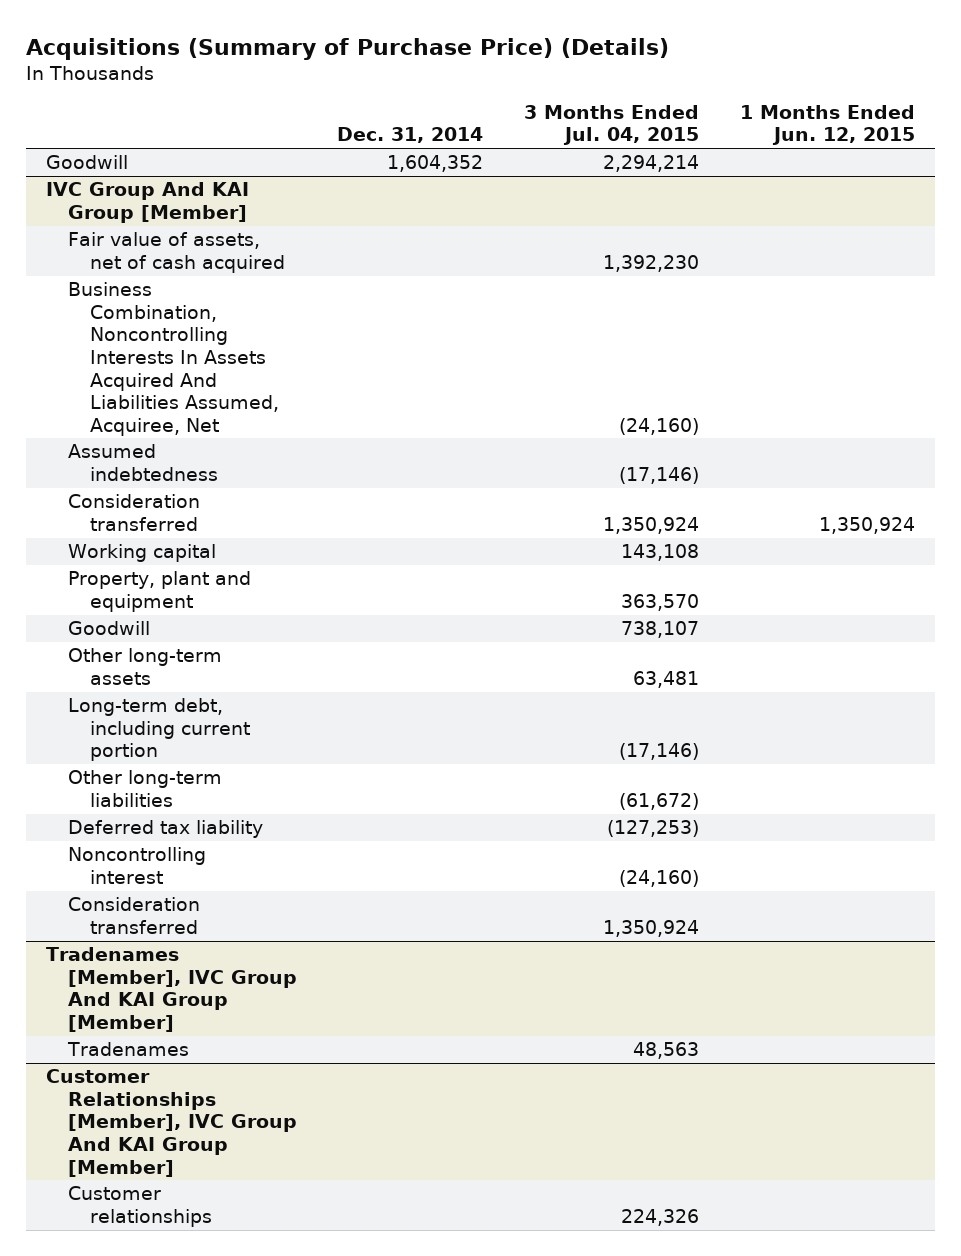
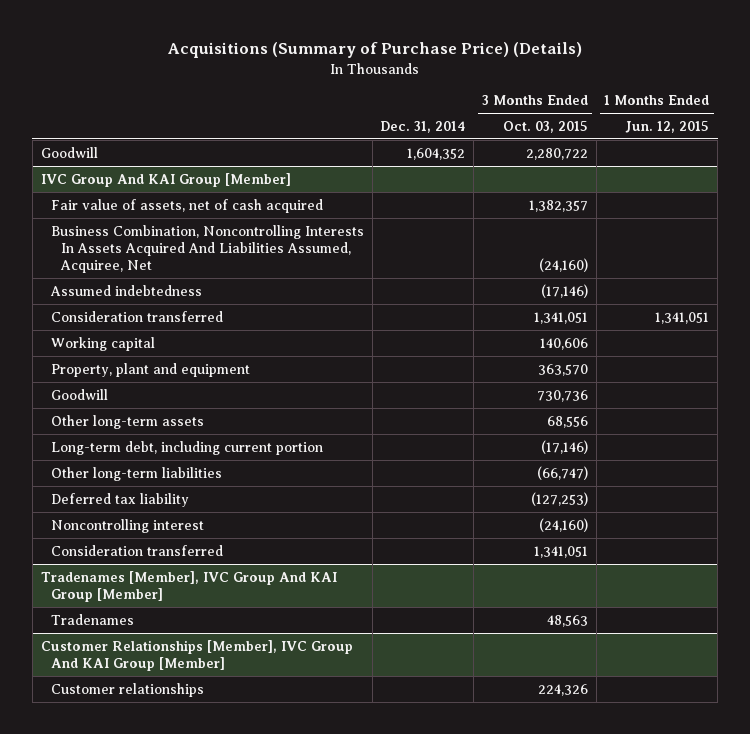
- | Dec. 31, 2014 | 3 Months Ended Jul. 04, 2015 | 1 Months Ended Jun. 12, 2015
+ | Dec. 31, 2014 | 3 Months Ended Oct. 03, 2015 | 1 Months Ended Jun. 12, 2015
@ IVC Group And KAI Group [Member]
- Consideration transferred | | 1,350,924 | 1,350,924
+ Consideration transferred | | 1,341,051 | 1,341,051

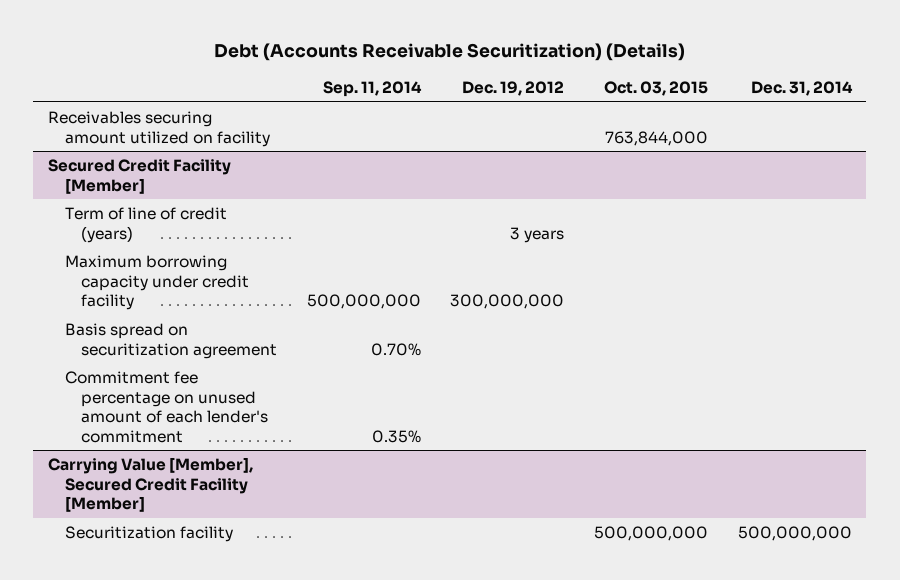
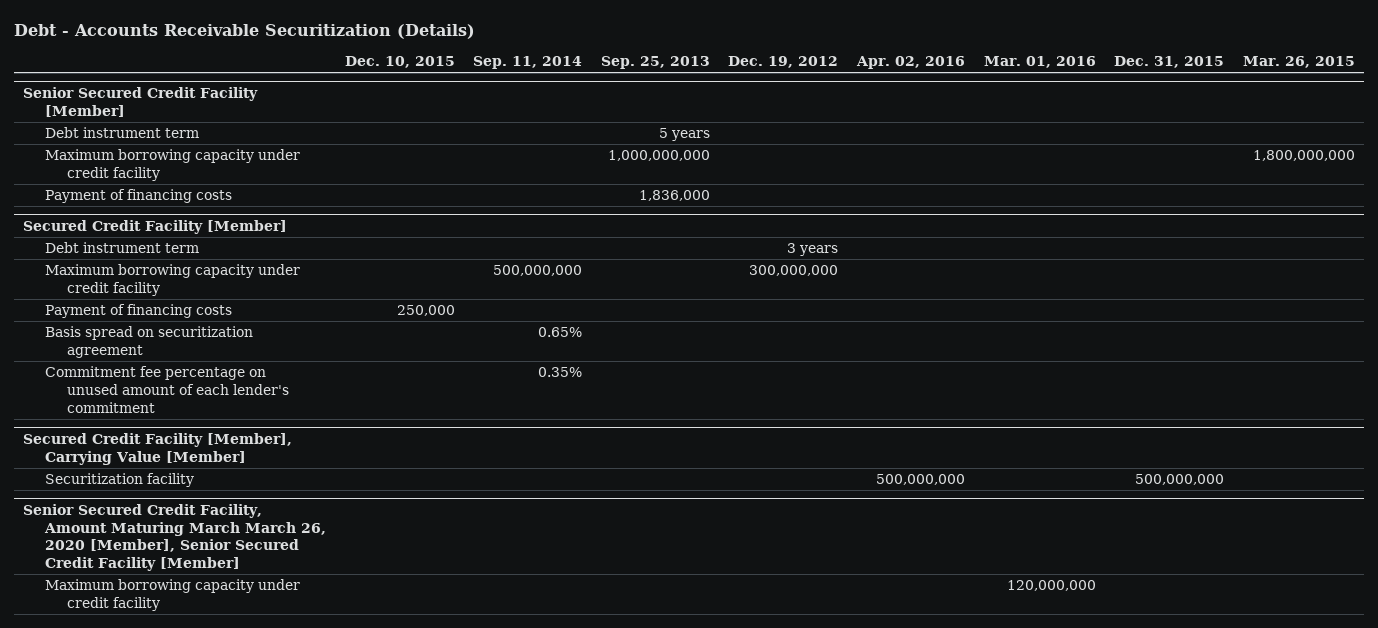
- Debt (Accounts Receivable Securitization) (Details)
+ Debt - Accounts Receivable Securitization (Details)
- | Sep. 11, 2014 | Dec. 19, 2012 | Oct. 03, 2015 | Dec. 31, 2014
+ | Dec. 10, 2015 | Sep. 11, 2014 | Sep. 25, 2013 | Dec. 19, 2012 | Apr. 02, 2016 | Mar. 01, 2016 | Dec. 31, 2015 | Mar. 26, 2015
- Receivables securing amount utilized on facility | | | 763,844,000 |
+ Senior Secured Credit Facility [Member]
+ Debt instrument term | | | 5 years | | | | |
+ Maximum borrowing capacity under credit facility | | | 1,000,000,000 | | | | | 1,800,000,000
+ Payment of financing costs | | | 1,836,000 | | | | |
@ Secured Credit Facility [Member]
- Term of line of credit (years) | | 3 years | |
+ Debt instrument term | | | | 3 years | | | |
- Basis spread on securitization agreement | 0.70% | | |
+ Payment of financing costs | 250,000 | | | | | | |
+ Basis spread on securitization agreement | | 0.65% | | | | | |
- Carrying Value [Member], Secured Credit Facility [Member]
+ Secured Credit Facility [Member], Carrying Value [Member]
+ Senior Secured Credit Facility, Amount Maturing March March 26, 2020 [Member], Senior Secured Credit Facility [Member]
+ Maximum borrowing capacity under credit facility | | | | | | 120,000,000 | |

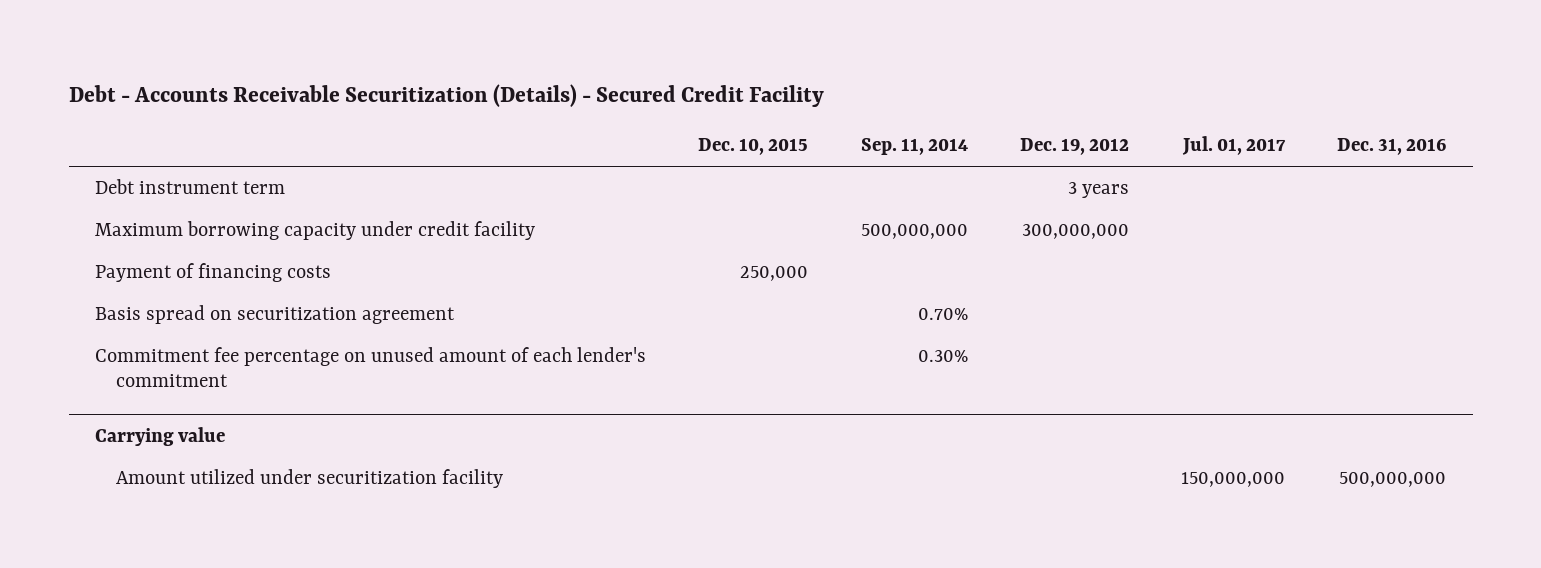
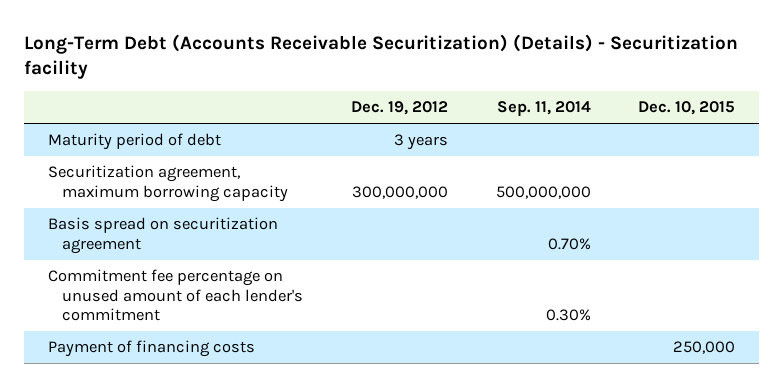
- Debt - Accounts Receivable Securitization (Details) - Secured Credit Facility
+ Long-Term Debt (Accounts Receivable Securitization) (Details) - Securitization facility
- | Dec. 10, 2015 | Sep. 11, 2014 | Dec. 19, 2012 | Jul. 01, 2017 | Dec. 31, 2016
+ | Dec. 19, 2012 | Sep. 11, 2014 | Dec. 10, 2015
- Debt instrument term | | | 3 years | |
- Maximum borrowing capacity under credit facility | | 500,000,000 | 300,000,000 | |
+ Maturity period of debt | 3 years | |
+ Securitization agreement, maximum borrowing capacity | 300,000,000 | 500,000,000 |
- Carrying value
- Amount utilized under securitization facility | | | | 150,000,000 | 500,000,000
moved down: Payment of financing costs | | | 250,000

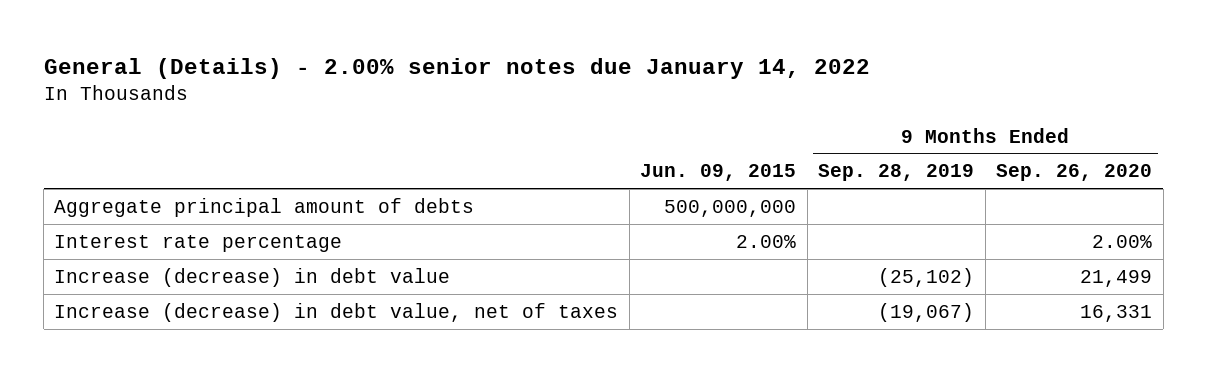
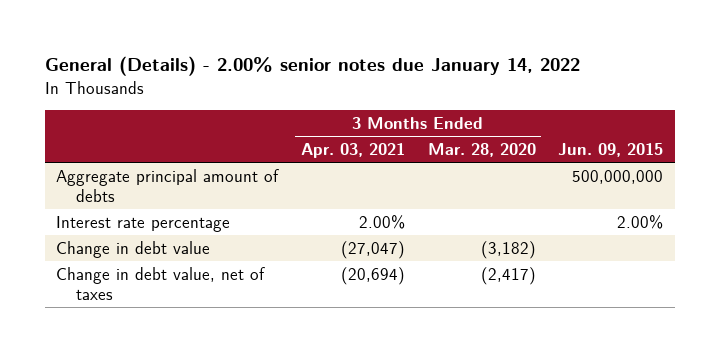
- | Jun. 09, 2015 | 9 Months Ended Sep. 28, 2019 | 9 Months Ended Sep. 26, 2020
+ | 3 Months Ended Apr. 03, 2021 | 3 Months Ended Mar. 28, 2020 | Jun. 09, 2015
- Increase (decrease) in debt value | | (25,102) | 21,499
- Increase (decrease) in debt value, net of taxes | | (19,067) | 16,331
+ Change in debt value | (27,047) | (3,182) |
+ Change in debt value, net of taxes | (20,694) | (2,417) |

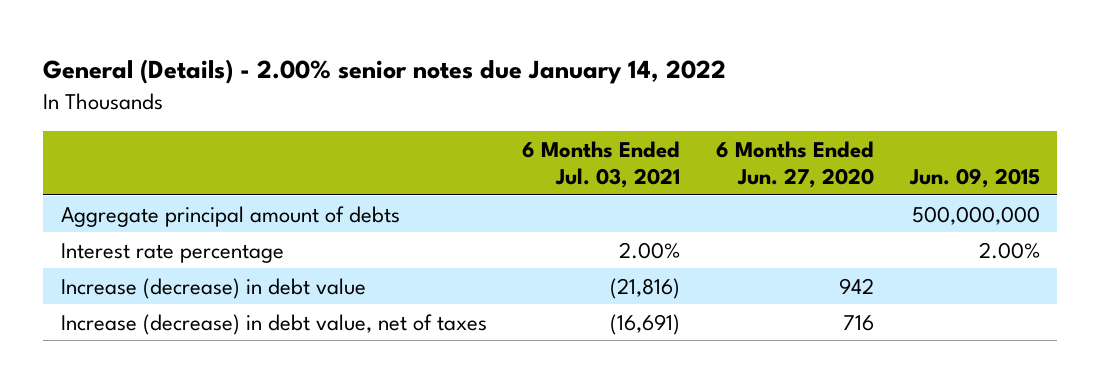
- | 3 Months Ended Apr. 03, 2021 | 3 Months Ended Mar. 28, 2020 | Jun. 09, 2015
+ | 6 Months Ended Jul. 03, 2021 | 6 Months Ended Jun. 27, 2020 | Jun. 09, 2015
- Change in debt value | (27,047) | (3,182) |
- Change in debt value, net of taxes | (20,694) | (2,417) |
+ Increase (decrease) in debt value | (21,816) | 942 |
+ Increase (decrease) in debt value, net of taxes | (16,691) | 716 |

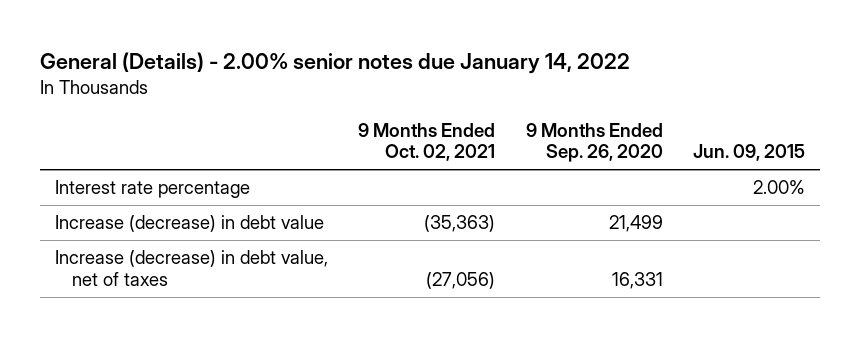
- | 6 Months Ended Jul. 03, 2021 | 6 Months Ended Jun. 27, 2020 | Jun. 09, 2015
+ | 9 Months Ended Oct. 02, 2021 | 9 Months Ended Sep. 26, 2020 | Jun. 09, 2015
- Aggregate principal amount of debts | | | 500,000,000

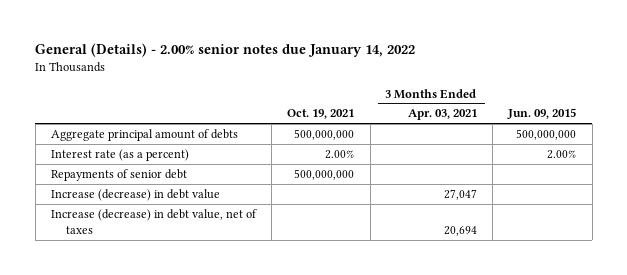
- | 9 Months Ended Oct. 02, 2021 | 9 Months Ended Sep. 26, 2020 | Jun. 09, 2015
+ | Oct. 19, 2021 | 3 Months Ended Apr. 03, 2021 | Jun. 09, 2015
- Interest rate percentage | | | 2.00%
+ Aggregate principal amount of debts | 500,000,000 | | 500,000,000
+ Interest rate (as a percent) | 2.00% | | 2.00%
+ Repayments of senior debt | 500,000,000 | |

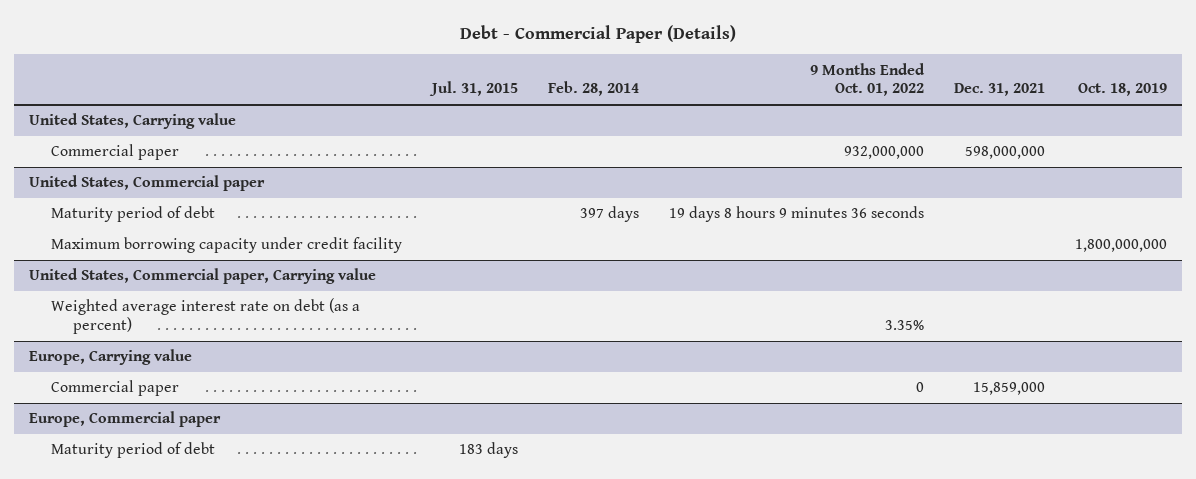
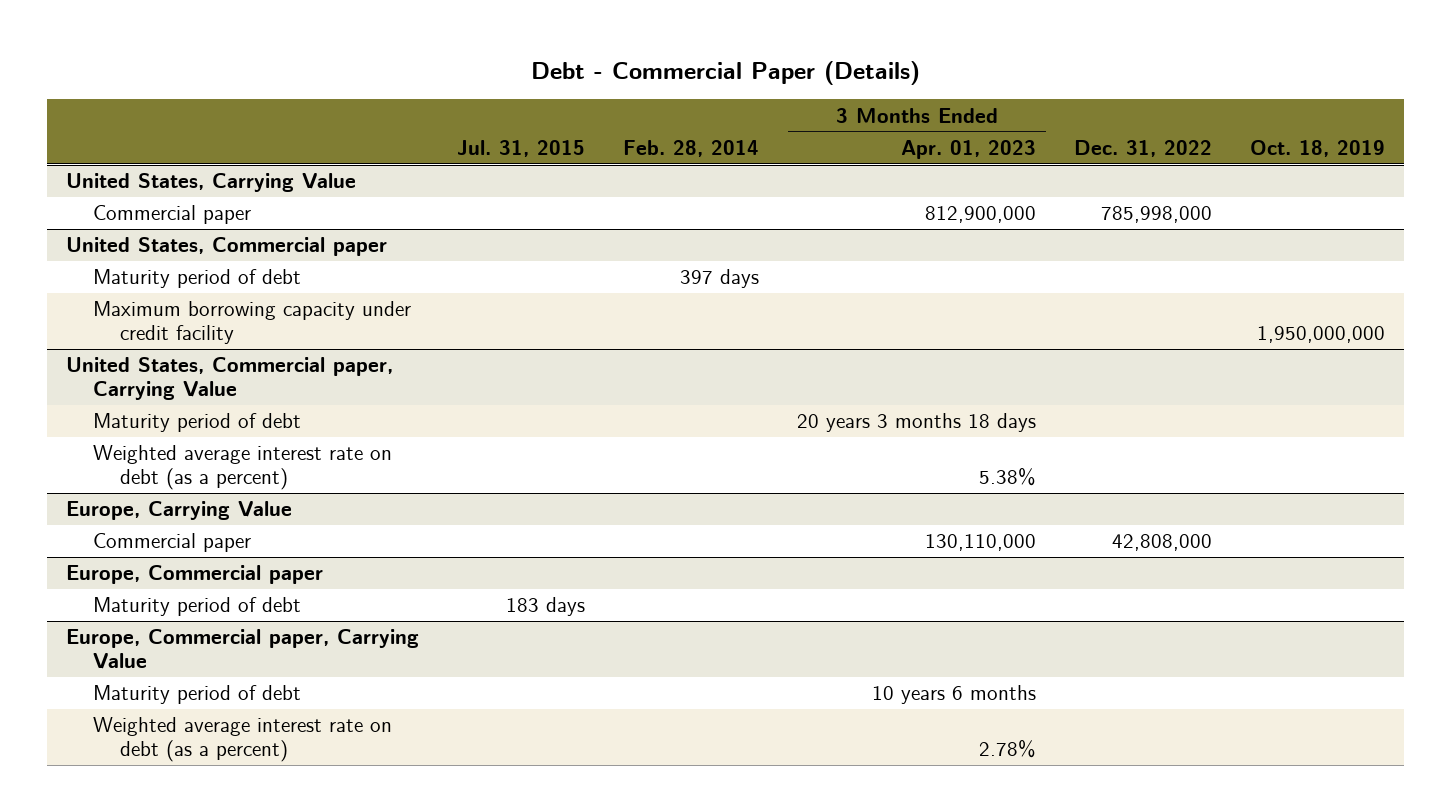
- | Jul. 31, 2015 | Feb. 28, 2014 | 9 Months Ended Oct. 01, 2022 | Dec. 31, 2021 | Oct. 18, 2019
+ | Jul. 31, 2015 | Feb. 28, 2014 | 3 Months Ended Apr. 01, 2023 | Dec. 31, 2022 | Oct. 18, 2019
- United States, Carrying value
+ United States, Carrying Value
@ United States, Commercial paper
- Maximum borrowing capacity under credit facility | | | | | 1,800,000,000
- United States, Commercial paper, Carrying value
@ United States, Commercial paper
+ Maximum borrowing capacity under credit facility | | | | | 1,950,000,000
+ United States, Commercial paper, Carrying Value
+ Maturity period of debt | | | 20 years 3 months 18 days | |
- Europe, Carrying value
+ Europe, Carrying Value
+ Europe, Commercial paper, Carrying Value
+ Maturity period of debt | | | 10 years 6 months | |
+ Weighted average interest rate on debt (as a percent) | | | 2.78% | |

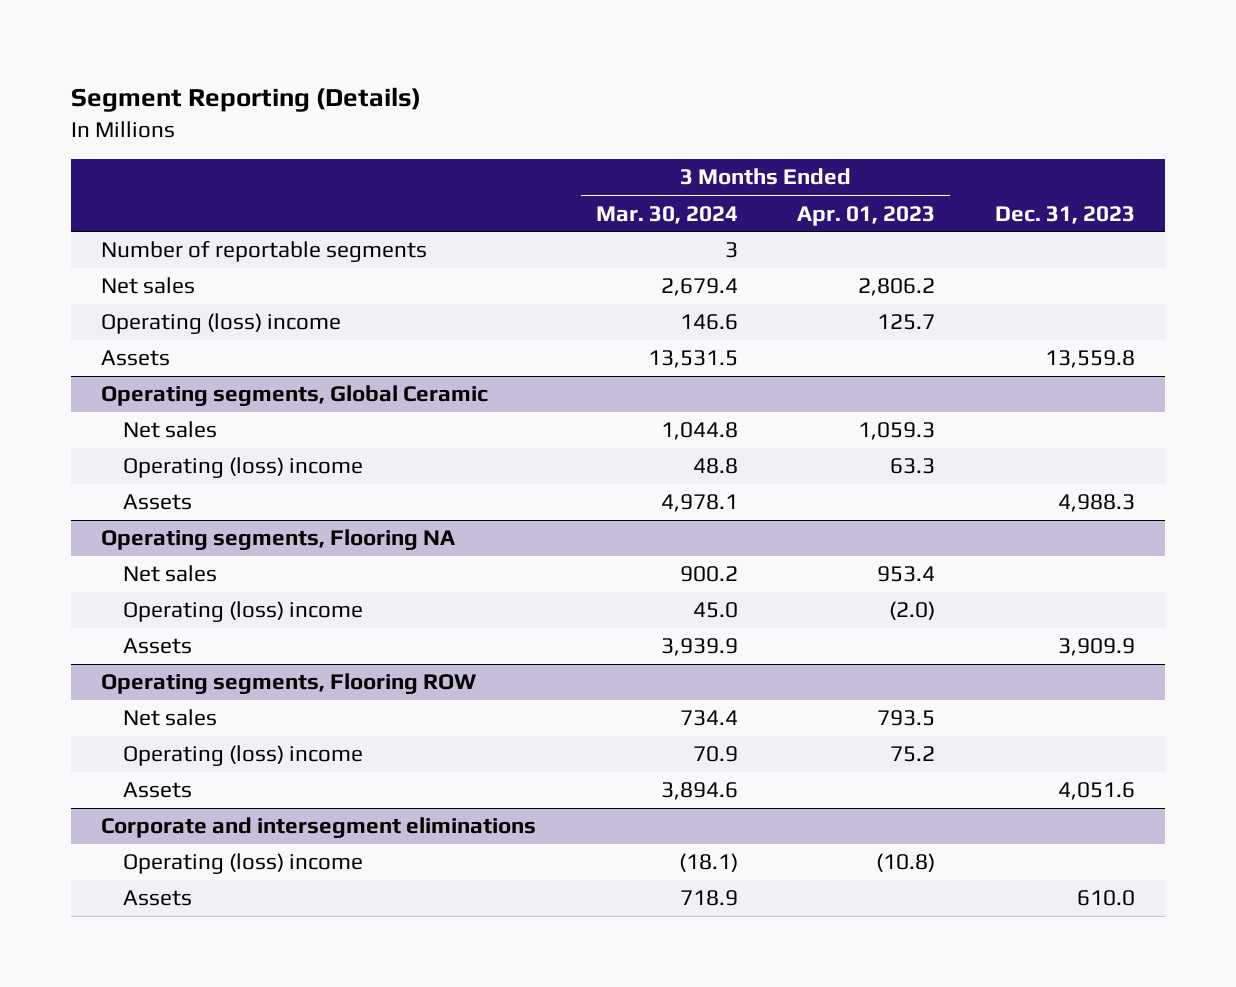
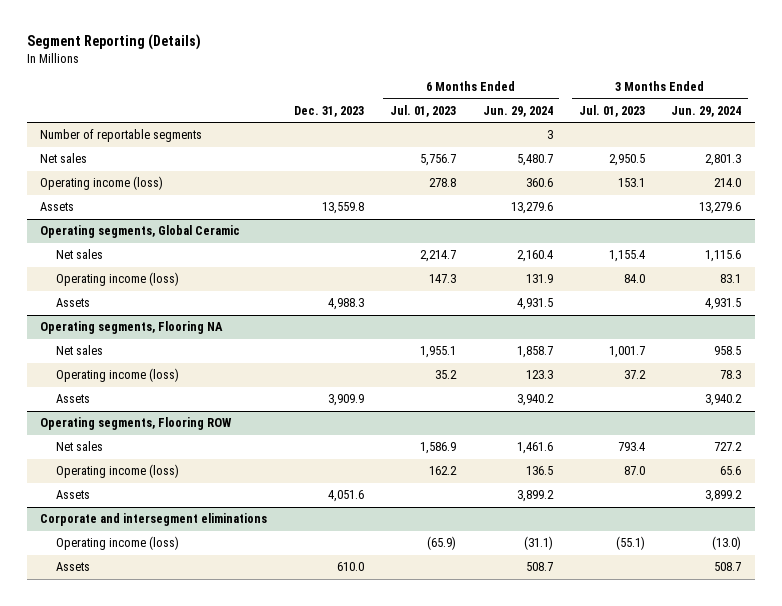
- | 3 Months Ended Mar. 30, 2024 | 3 Months Ended Apr. 01, 2023 | Dec. 31, 2023
+ | Dec. 31, 2023 | 6 Months Ended Jul. 01, 2023 | 6 Months Ended Jun. 29, 2024 | 3 Months Ended Jul. 01, 2023 | 3 Months Ended Jun. 29, 2024
- Operating (loss) income | 146.6 | 125.7 |
+ Operating income (loss) | | 278.8 | 360.6 | 153.1 | 214.0
@ Operating segments, Global Ceramic
- Operating (loss) income | 48.8 | 63.3 |
+ Operating income (loss) | | 147.3 | 131.9 | 84.0 | 83.1
@ Operating segments, Flooring NA
- Operating (loss) income | 45.0 | (2.0) |
+ Operating income (loss) | | 35.2 | 123.3 | 37.2 | 78.3
@ Operating segments, Flooring ROW
- Operating (loss) income | 70.9 | 75.2 |
+ Operating income (loss) | | 162.2 | 136.5 | 87.0 | 65.6
@ Corporate and intersegment eliminations
- Operating (loss) income | (18.1) | (10.8) |
+ Operating income (loss) | | (65.9) | (31.1) | (55.1) | (13.0)

